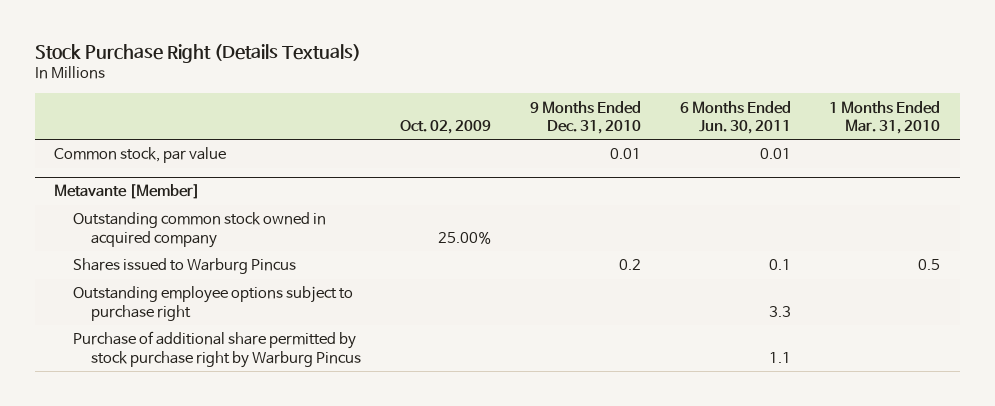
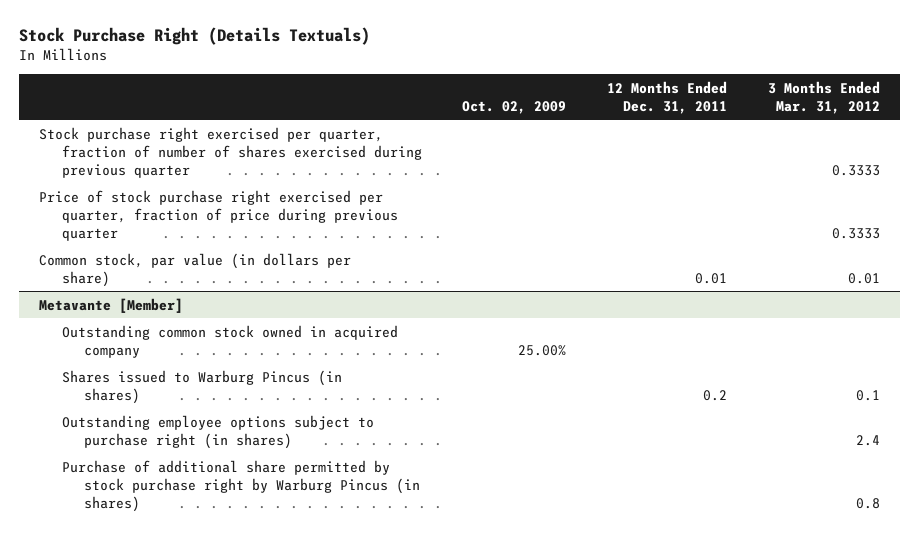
- | Oct. 02, 2009 | 9 Months Ended Dec. 31, 2010 | 6 Months Ended Jun. 30, 2011 | 1 Months Ended Mar. 31, 2010
+ | Oct. 02, 2009 | 12 Months Ended Dec. 31, 2011 | 3 Months Ended Mar. 31, 2012
- Common stock, par value | | 0.01 | 0.01 |
+ Stock purchase right exercised per quarter, fraction of number of shares exercised during previous quarter | | | 0.3333
+ Price of stock purchase right exercised per quarter, fraction of price during previous quarter | | | 0.3333
+ Common stock, par value (in dollars per share) | | 0.01 | 0.01
@ Metavante [Member]
- Shares issued to Warburg Pincus | | 0.2 | 0.1 | 0.5
- Outstanding employee options subject to purchase right | | | 3.3 |
- Purchase of additional share permitted by stock purchase right by Warburg Pincus | | | 1.1 |
+ Shares issued to Warburg Pincus (in shares) | | 0.2 | 0.1
+ Outstanding employee options subject to purchase right (in shares) | | | 2.4
+ Purchase of additional share permitted by stock purchase right by Warburg Pincus (in shares) | | | 0.8

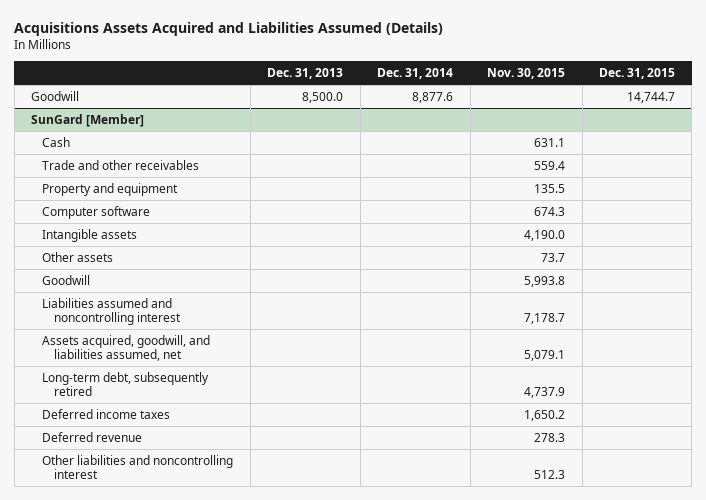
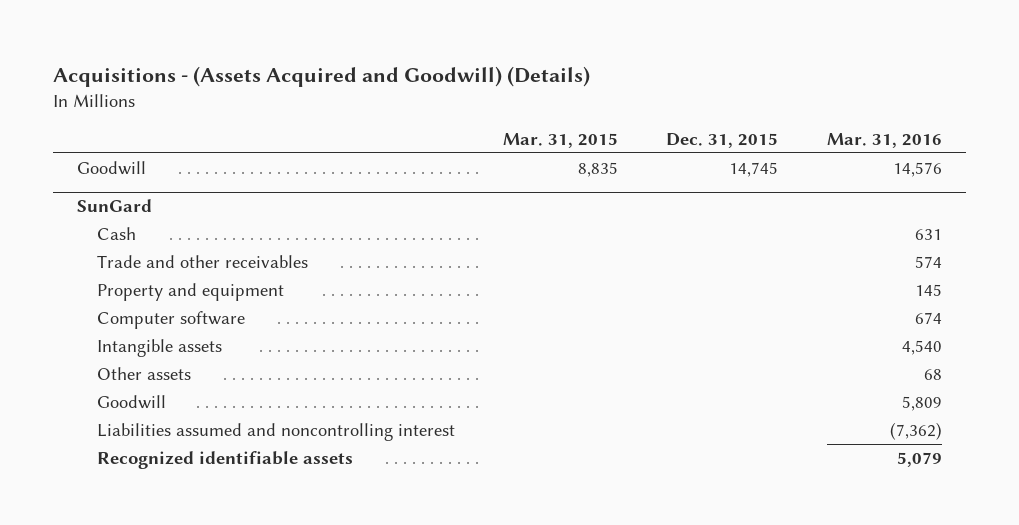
- Acquisitions Assets Acquired and Liabilities Assumed (Details)
+ Acquisitions - (Assets Acquired and Goodwill) (Details)
- | Dec. 31, 2013 | Dec. 31, 2014 | Nov. 30, 2015 | Dec. 31, 2015
+ | Mar. 31, 2015 | Dec. 31, 2015 | Mar. 31, 2016
- Goodwill | 8,500.0 | 8,877.6 | | 14,744.7
- SunGard [Member]
+ Goodwill | 8,835 | 14,745 | 14,576
+ SunGard
- Assets acquired, goodwill, and liabilities assumed, net | | | 5,079.1 |
- Long-term debt, subsequently retired | | | 4,737.9 |
- Deferred income taxes | | | 1,650.2 |
- Deferred revenue | | | 278.3 |
- Other liabilities and noncontrolling interest | | | 512.3 |
+ Recognized identifiable assets | | | 5,079

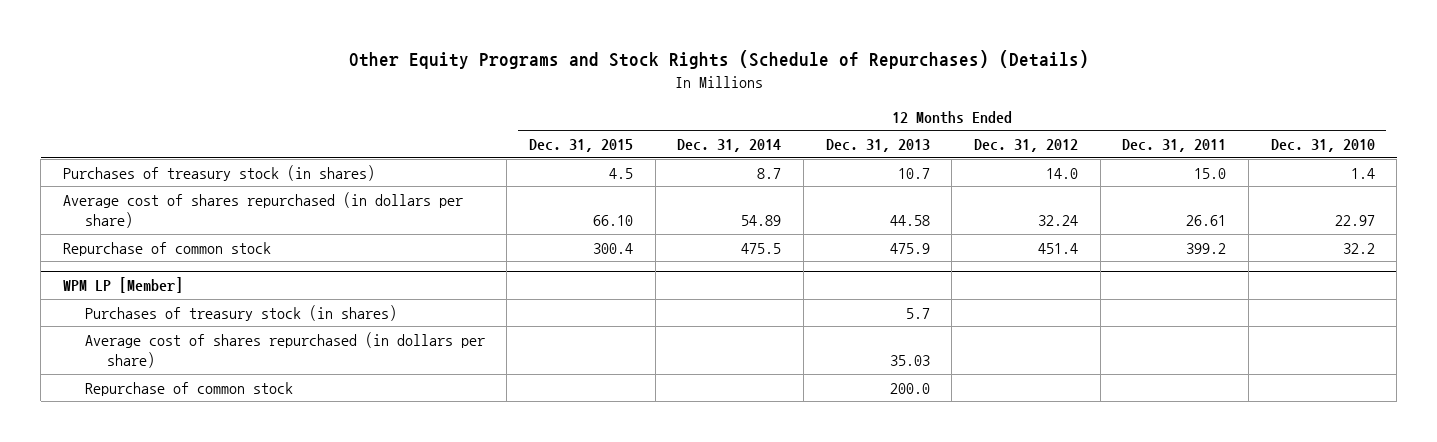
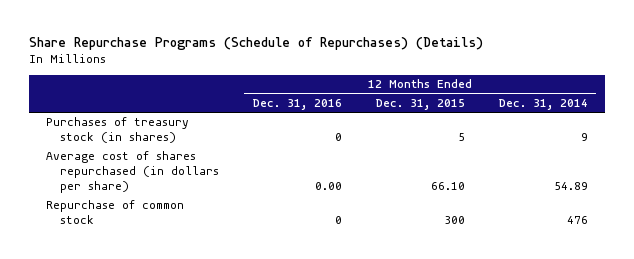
- Other Equity Programs and Stock Rights (Schedule of Repurchases) (Details)
+ Share Repurchase Programs (Schedule of Repurchases) (Details)
- | 12 Months Ended Dec. 31, 2015 | 12 Months Ended Dec. 31, 2014 | 12 Months Ended Dec. 31, 2013 | 12 Months Ended Dec. 31, 2012 | 12 Months Ended Dec. 31, 2011 | 12 Months Ended Dec. 31, 2010
+ | 12 Months Ended Dec. 31, 2016 | 12 Months Ended Dec. 31, 2015 | 12 Months Ended Dec. 31, 2014
- Purchases of treasury stock (in shares) | 4.5 | 8.7 | 10.7 | 14.0 | 15.0 | 1.4
+ Purchases of treasury stock (in shares) | 0 | 5 | 9
- Repurchase of common stock | 300.4 | 475.5 | 475.9 | 451.4 | 399.2 | 32.2
- WPM LP [Member]
- Purchases of treasury stock (in shares) | | | 5.7 | | |
- Average cost of shares repurchased (in dollars per share) | | | 35.03 | | |
- Repurchase of common stock | | | 200.0 | | |
+ Repurchase of common stock | 0 | 300 | 476

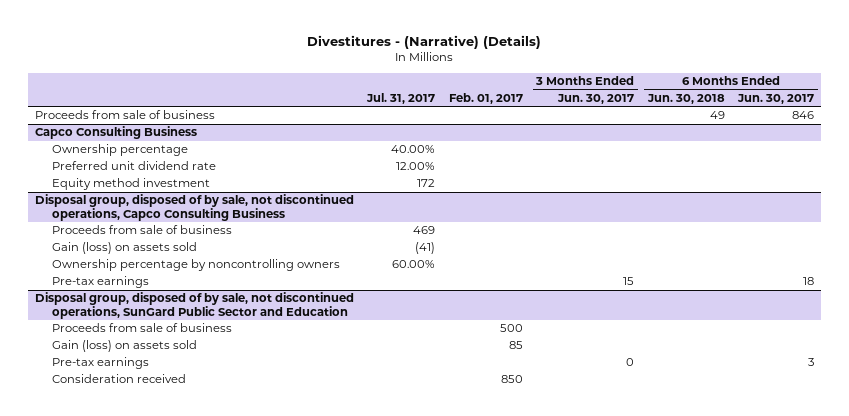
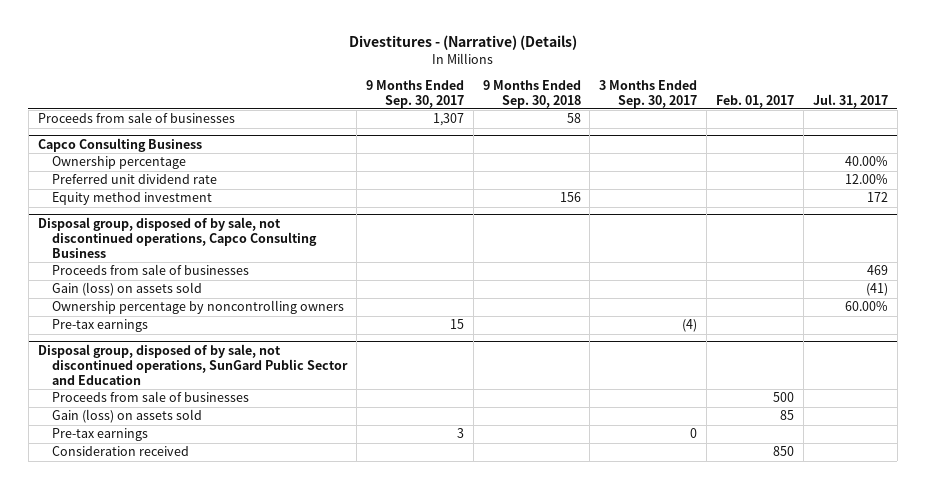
- | Jul. 31, 2017 | Feb. 01, 2017 | 3 Months Ended Jun. 30, 2017 | 6 Months Ended Jun. 30, 2018 | 6 Months Ended Jun. 30, 2017
+ | 9 Months Ended Sep. 30, 2017 | 9 Months Ended Sep. 30, 2018 | 3 Months Ended Sep. 30, 2017 | Feb. 01, 2017 | Jul. 31, 2017
- Proceeds from sale of business | | | | 49 | 846
+ Proceeds from sale of businesses | 1,307 | 58 | | |
@ Disposal group, disposed of by sale, not discontinued operations, Capco Consulting Business
- Proceeds from sale of business | 469 | | | |
+ Proceeds from sale of businesses | | | | | 469
@ Disposal group, disposed of by sale, not discontinued operations, SunGard Public Sector and Education
- Proceeds from sale of business | | 500 | | |
+ Proceeds from sale of businesses | | | | 500 |

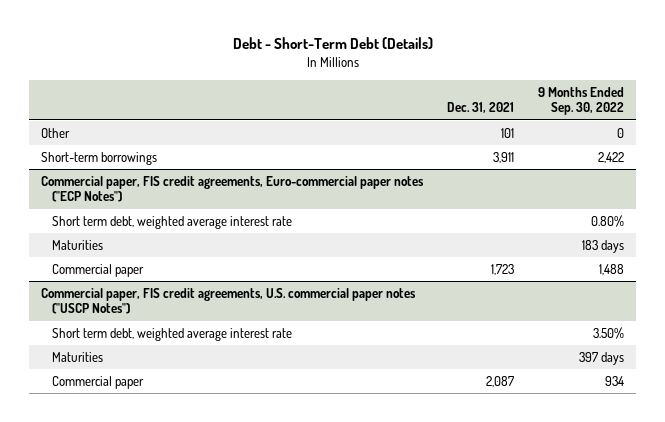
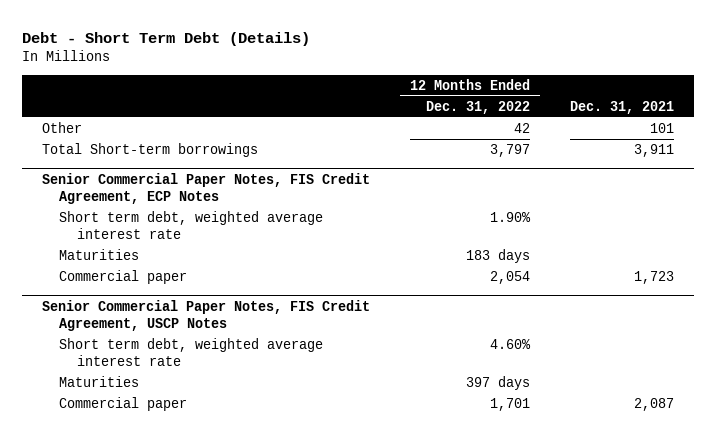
- Debt - Short-Term Debt (Details)
+ Debt - Short Term Debt (Details)
- | Dec. 31, 2021 | 9 Months Ended Sep. 30, 2022
+ | 12 Months Ended Dec. 31, 2022 | Dec. 31, 2021
- Short-term borrowings | 3,911 | 2,422
- Commercial paper, FIS credit agreements, Euro-commercial paper notes ("ECP Notes")
+ Total Short-term borrowings | 3,797 | 3,911
+ Senior Commercial Paper Notes, FIS Credit Agreement, ECP Notes
- Commercial paper, FIS credit agreements, U.S. commercial paper notes ("USCP Notes")
+ Senior Commercial Paper Notes, FIS Credit Agreement, USCP Notes

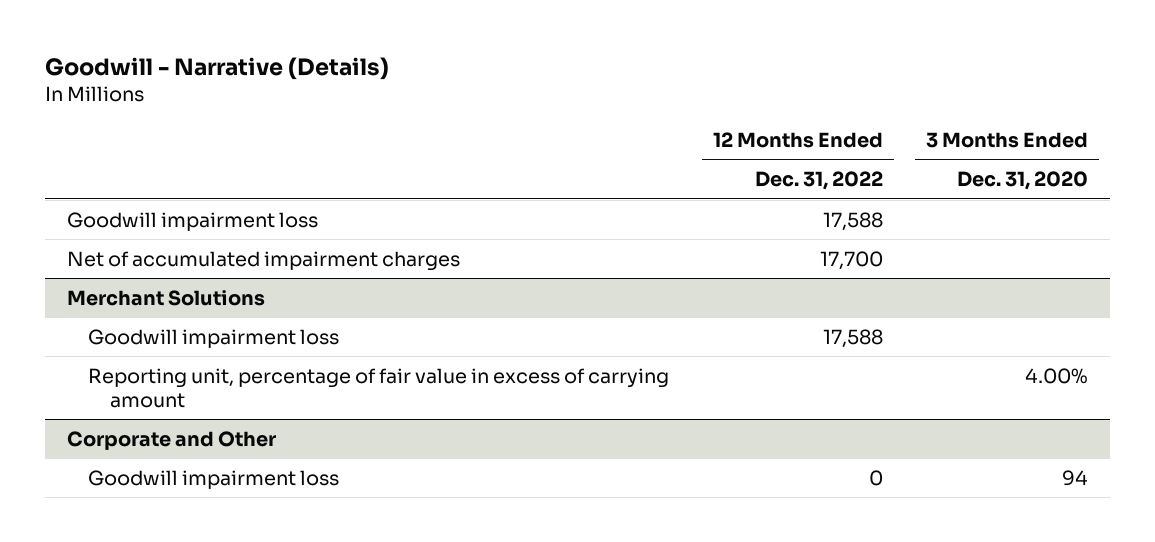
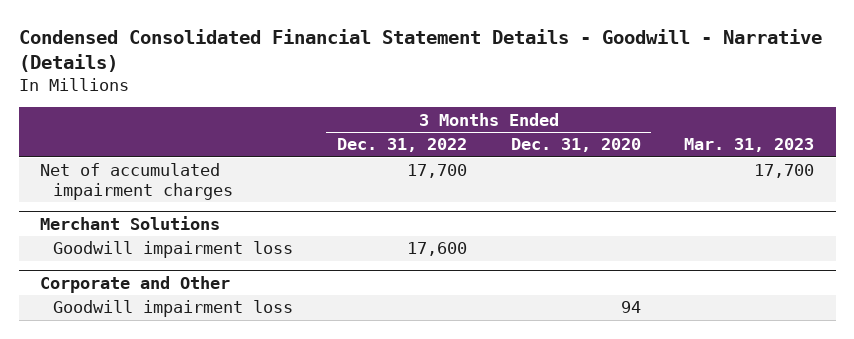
- Goodwill - Narrative (Details)
+ Condensed Consolidated Financial Statement Details - Goodwill - Narrative (Details)
- | 12 Months Ended Dec. 31, 2022 | 3 Months Ended Dec. 31, 2020
+ | 3 Months Ended Dec. 31, 2022 | 3 Months Ended Dec. 31, 2020 | Mar. 31, 2023
- Goodwill impairment loss | 17,588 |
@ Merchant Solutions
- Reporting unit, percentage of fair value in excess of carrying amount | | 4.00%

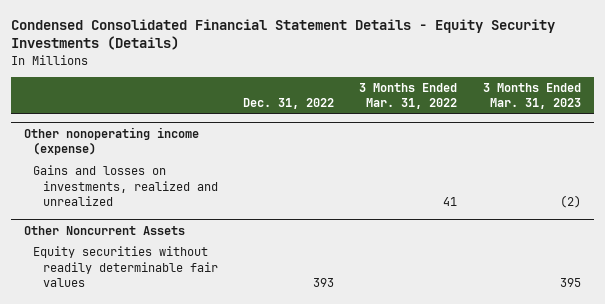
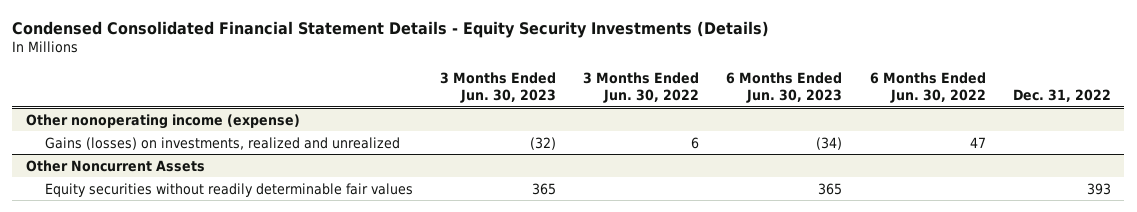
- | Dec. 31, 2022 | 3 Months Ended Mar. 31, 2022 | 3 Months Ended Mar. 31, 2023
+ | 3 Months Ended Jun. 30, 2023 | 3 Months Ended Jun. 30, 2022 | 6 Months Ended Jun. 30, 2023 | 6 Months Ended Jun. 30, 2022 | Dec. 31, 2022
@ Other nonoperating income (expense)
- Gains and losses on investments, realized and unrealized | | 41 | (2)
+ Gains (losses) on investments, realized and unrealized | (32) | 6 | (34) | 47 |

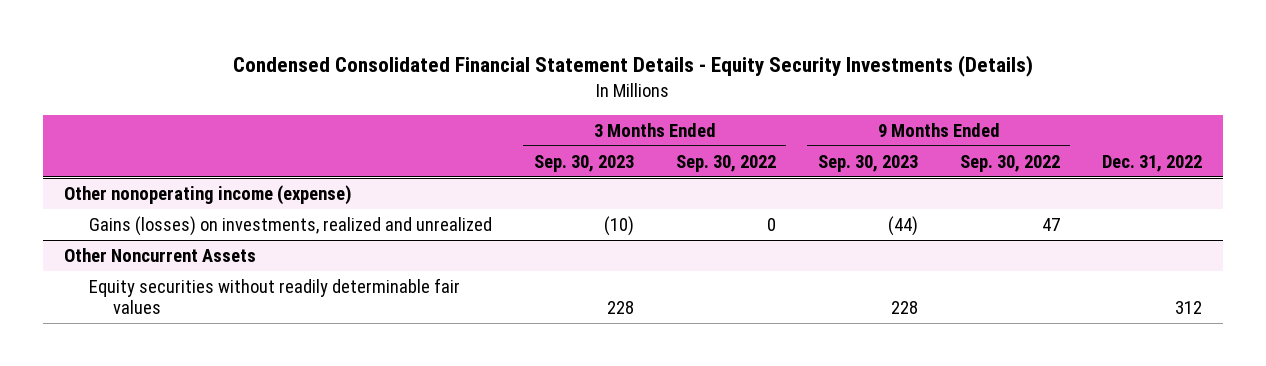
- | 3 Months Ended Jun. 30, 2023 | 3 Months Ended Jun. 30, 2022 | 6 Months Ended Jun. 30, 2023 | 6 Months Ended Jun. 30, 2022 | Dec. 31, 2022
+ | 3 Months Ended Sep. 30, 2023 | 3 Months Ended Sep. 30, 2022 | 9 Months Ended Sep. 30, 2023 | 9 Months Ended Sep. 30, 2022 | Dec. 31, 2022
@ Other Noncurrent Assets
- Equity securities without readily determinable fair values | 365 | | 365 | | 393
+ Equity securities without readily determinable fair values | 228 | | 228 | | 312

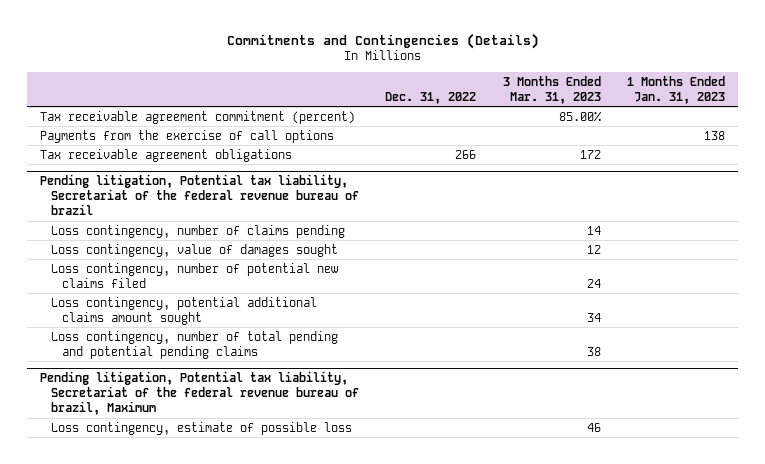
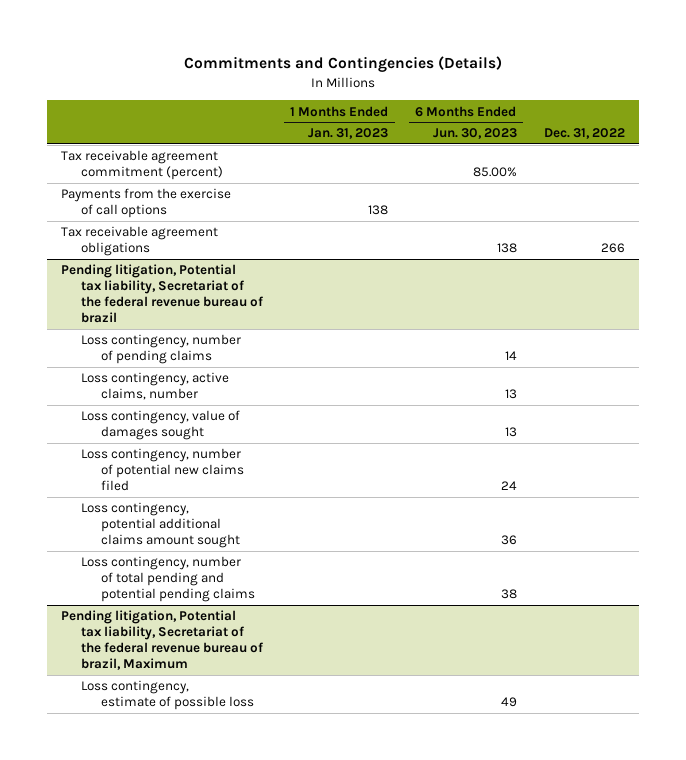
- | Dec. 31, 2022 | 3 Months Ended Mar. 31, 2023 | 1 Months Ended Jan. 31, 2023
+ | 1 Months Ended Jan. 31, 2023 | 6 Months Ended Jun. 30, 2023 | Dec. 31, 2022
@ Pending litigation, Potential tax liability, Secretariat of the federal revenue bureau of brazil
- Loss contingency, number of claims pending | | 14 |
+ Loss contingency, number of pending claims | | 14 |
+ Loss contingency, active claims, number | | 13 |

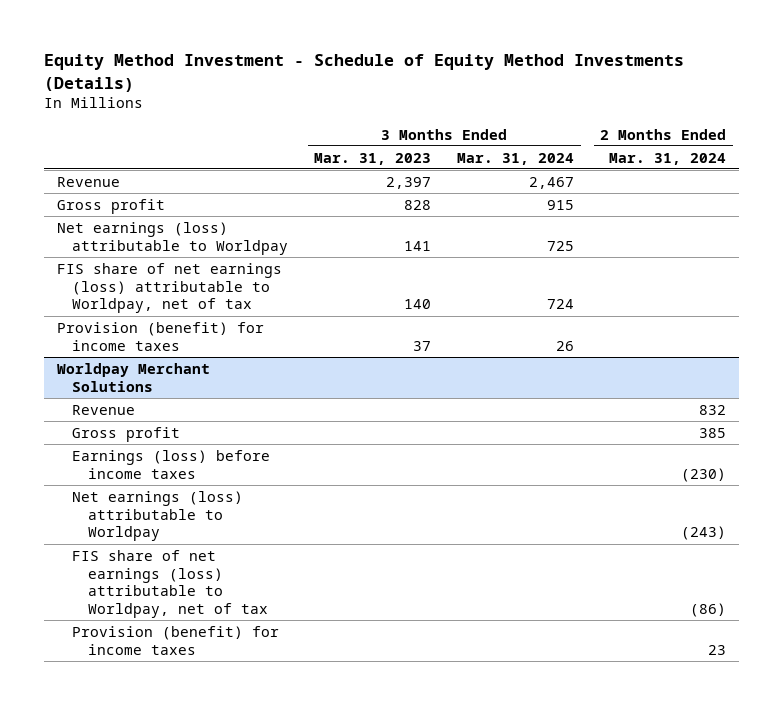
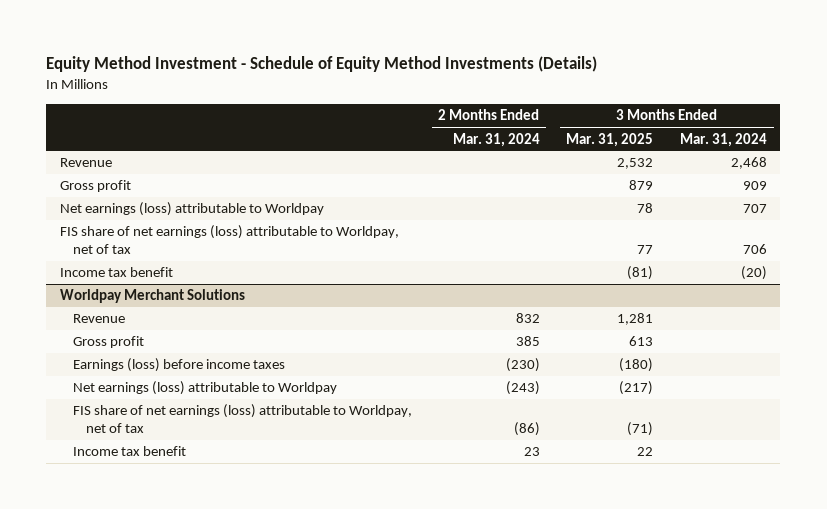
- | 3 Months Ended Mar. 31, 2023 | 3 Months Ended Mar. 31, 2024 | 2 Months Ended Mar. 31, 2024
+ | 2 Months Ended Mar. 31, 2024 | 3 Months Ended Mar. 31, 2025 | 3 Months Ended Mar. 31, 2024
- Revenue | 2,397 | 2,467 |
- Gross profit | 828 | 915 |
- Net earnings (loss) attributable to Worldpay | 141 | 725 |
- FIS share of net earnings (loss) attributable to Worldpay, net of tax | 140 | 724 |
- Provision (benefit) for income taxes | 37 | 26 |
+ Revenue | | 2,532 | 2,468
+ Gross profit | | 879 | 909
+ Net earnings (loss) attributable to Worldpay | | 78 | 707
+ FIS share of net earnings (loss) attributable to Worldpay, net of tax | | 77 | 706
+ Income tax benefit | | (81) | (20)
@ Worldpay Merchant Solutions
- Provision (benefit) for income taxes | | | 23
+ Income tax benefit | 23 | 22 |

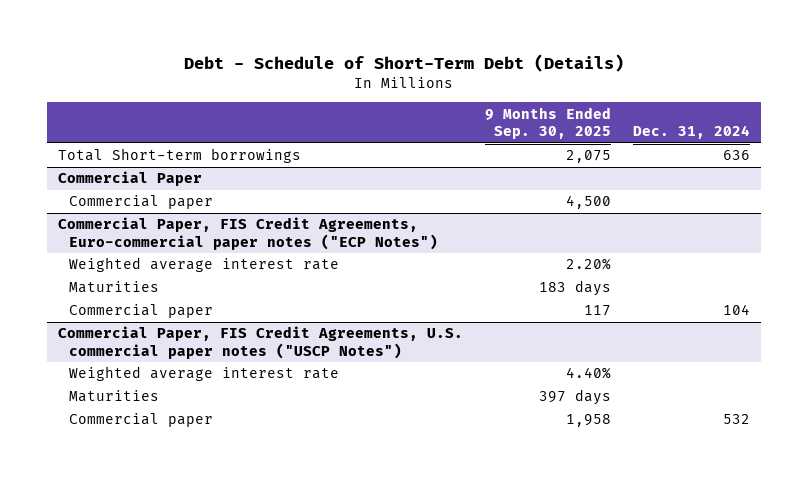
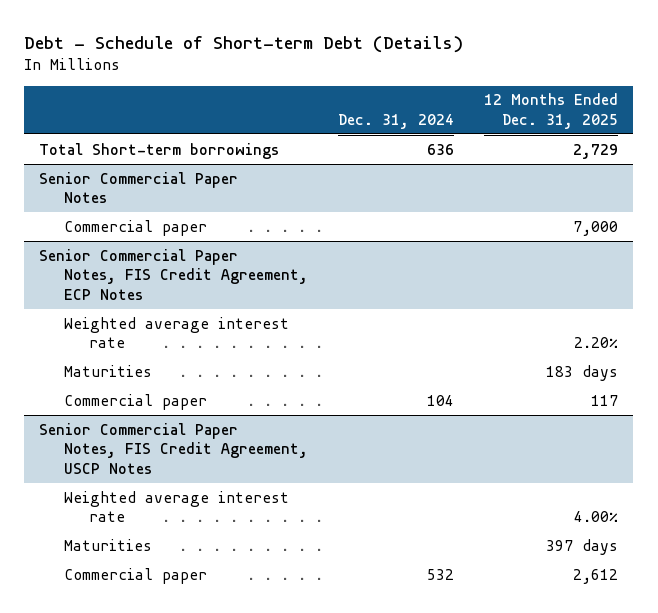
- Debt - Schedule of Short-Term Debt (Details)
+ Debt - Schedule of Short-term Debt (Details)
- | 9 Months Ended Sep. 30, 2025 | Dec. 31, 2024
+ | Dec. 31, 2024 | 12 Months Ended Dec. 31, 2025
- Commercial Paper
+ Senior Commercial Paper Notes
- Commercial Paper, FIS Credit Agreements, Euro-commercial paper notes ("ECP Notes")
+ Senior Commercial Paper Notes, FIS Credit Agreement, ECP Notes
- Commercial Paper, FIS Credit Agreements, U.S. commercial paper notes ("USCP Notes")
+ Senior Commercial Paper Notes, FIS Credit Agreement, USCP Notes

